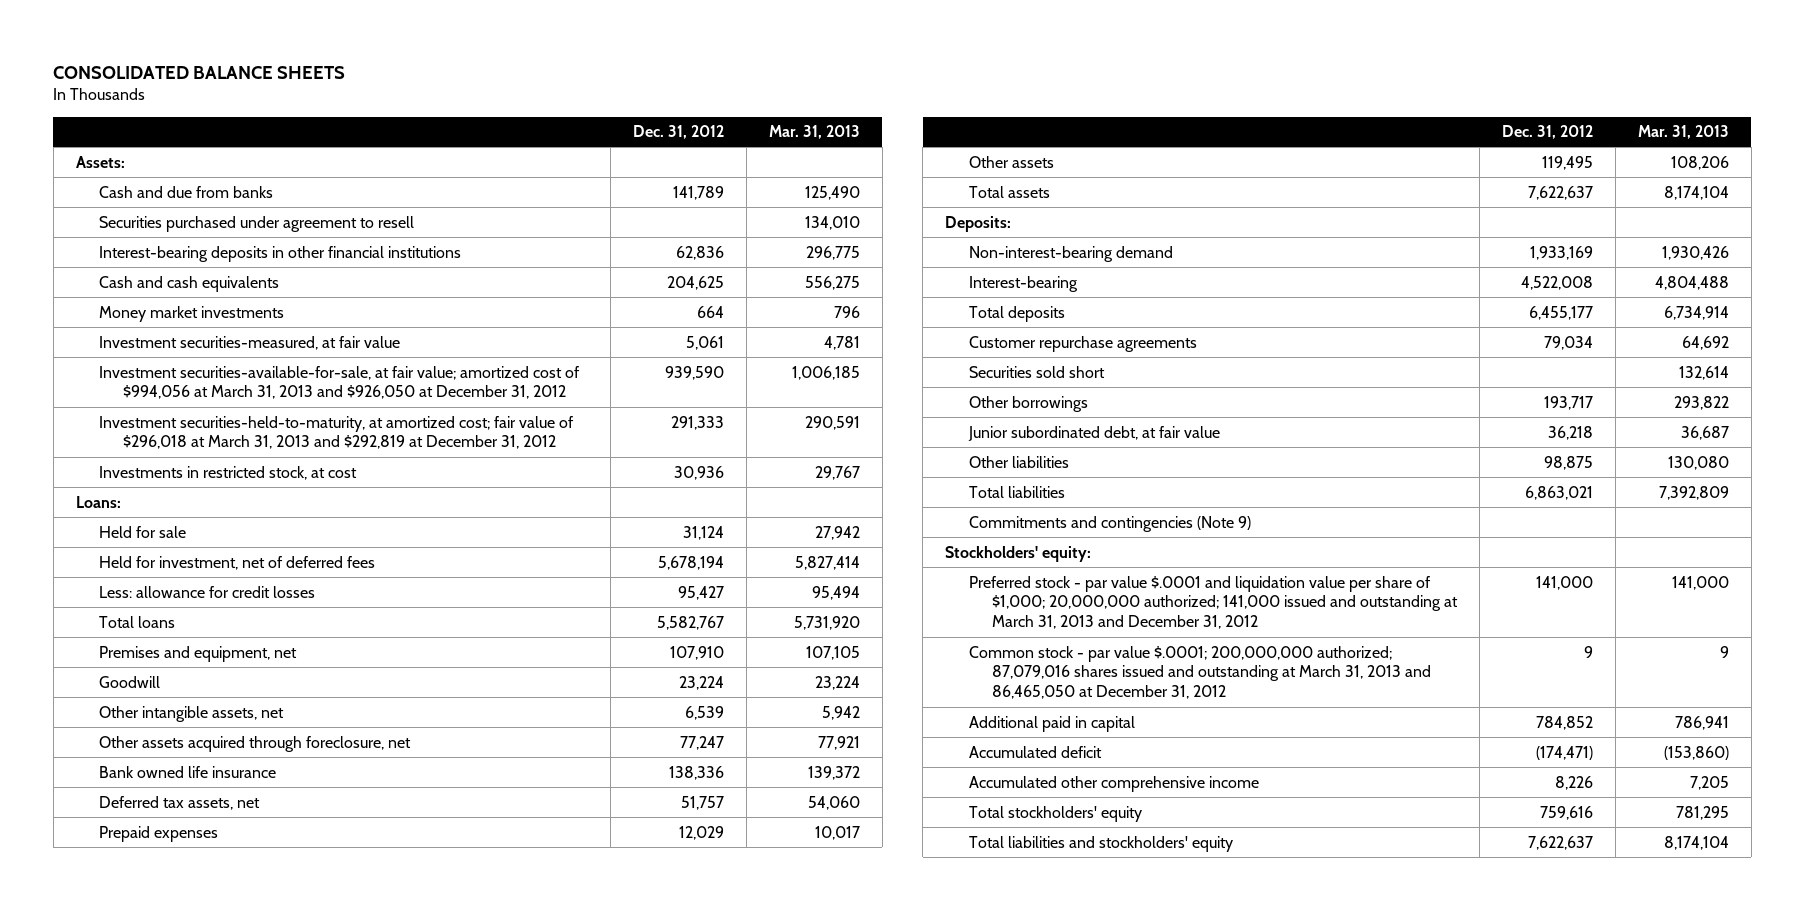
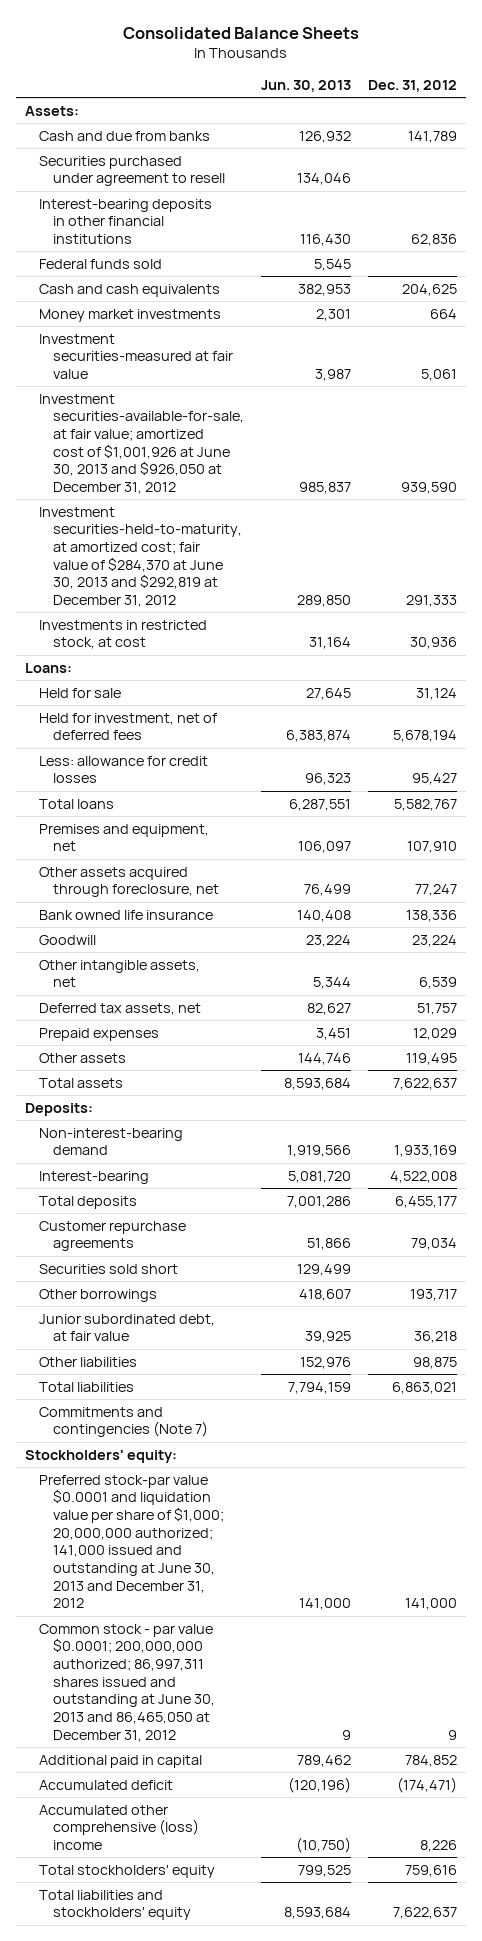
- CONSOLIDATED BALANCE SHEETS
+ Consolidated Balance Sheets
- | Dec. 31, 2012 | Mar. 31, 2013
+ | Jun. 30, 2013 | Dec. 31, 2012
+ Federal funds sold | 5,545 |
- Investment securities-measured, at fair value | 5,061 | 4,781
- Investment securities-available-for-sale, at fair value; amortized cost of $994,056 at March 31, 2013 and $926,050 at December 31, 2012 | 939,590 | 1,006,185
- Investment securities-held-to-maturity, at amortized cost; fair value of $296,018 at March 31, 2013 and $292,819 at December 31, 2012 | 291,333 | 290,591
+ Investment securities-measured at fair value | 3,987 | 5,061
+ Investment securities-available-for-sale, at fair value; amortized cost of $1,001,926 at June 30, 2013 and $926,050 at December 31, 2012 | 985,837 | 939,590
+ Investment securities-held-to-maturity, at amortized cost; fair value of $284,370 at June 30, 2013 and $292,819 at December 31, 2012 | 289,850 | 291,333
moved down: Goodwill | 23,224 | 23,224
moved down: Other intangible assets, net | 5,344 | 6,539
- Commitments and contingencies (Note 9)
+ Commitments and contingencies (Note 7)
- Preferred stock - par value $.0001 and liquidation value per share of $1,000; 20,000,000 authorized; 141,000 issued and outstanding at March 31, 2013 and December 31, 2012 | 141,000 | 141,000
- Common stock - par value $.0001; 200,000,000 authorized; 87,079,016 shares issued and outstanding at March 31, 2013 and 86,465,050 at December 31, 2012 | 9 | 9
+ Preferred stock-par value $0.0001 and liquidation value per share of $1,000; 20,000,000 authorized; 141,000 issued and outstanding at June 30, 2013 and December 31, 2012 | 141,000 | 141,000
+ Common stock - par value $0.0001; 200,000,000 authorized; 86,997,311 shares issued and outstanding at June 30, 2013 and 86,465,050 at December 31, 2012 | 9 | 9
- Accumulated other comprehensive income | 8,226 | 7,205
+ Accumulated other comprehensive (loss) income | (10,750) | 8,226

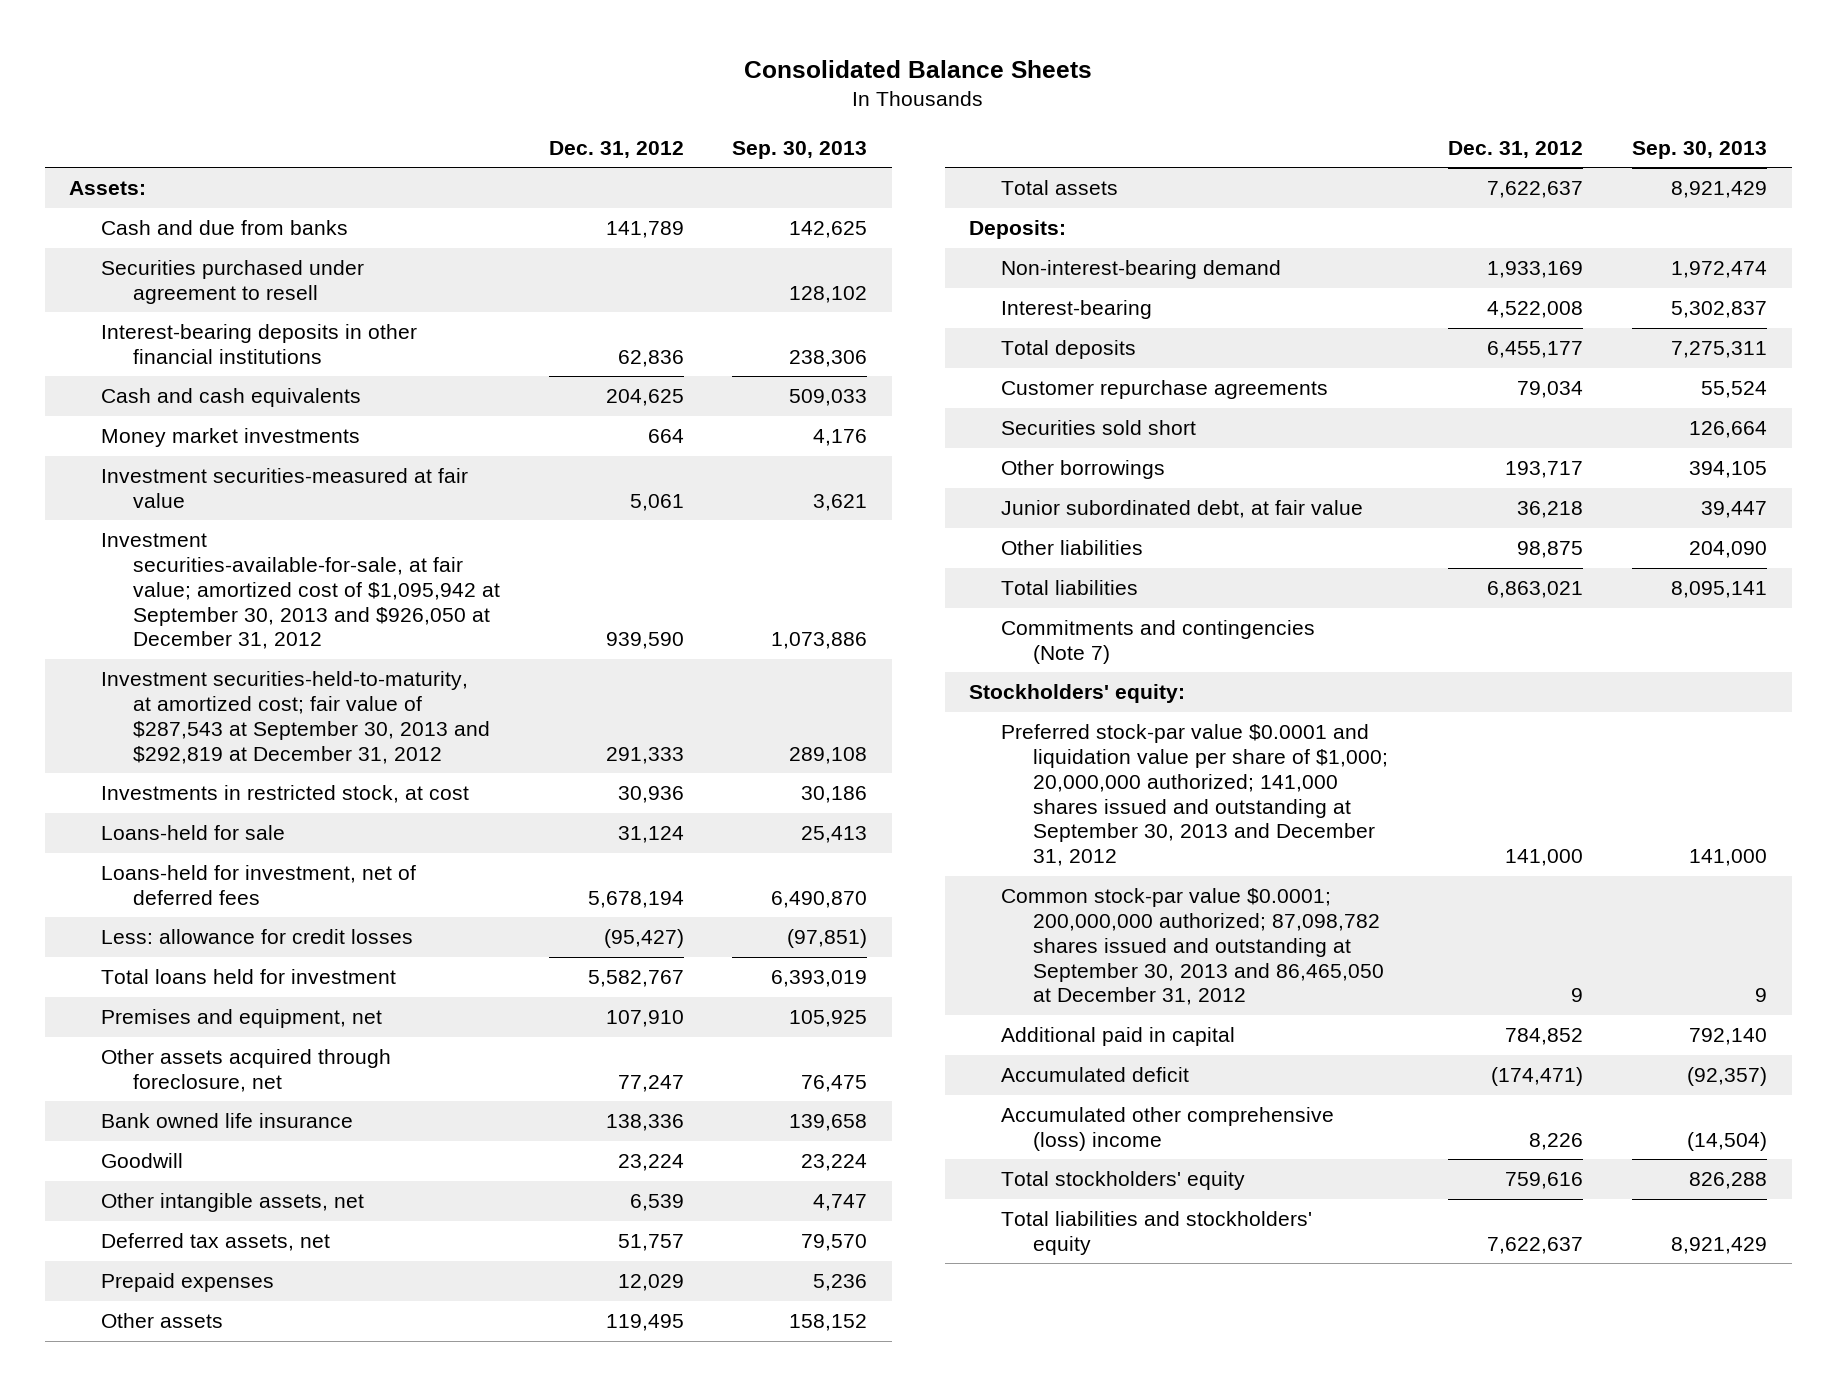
- | Jun. 30, 2013 | Dec. 31, 2012
+ | Dec. 31, 2012 | Sep. 30, 2013
- Federal funds sold | 5,545 |
- Investment securities-available-for-sale, at fair value; amortized cost of $1,001,926 at June 30, 2013 and $926,050 at December 31, 2012 | 985,837 | 939,590
- Investment securities-held-to-maturity, at amortized cost; fair value of $284,370 at June 30, 2013 and $292,819 at December 31, 2012 | 289,850 | 291,333
+ Investment securities-available-for-sale, at fair value; amortized cost of $1,095,942 at September 30, 2013 and $926,050 at December 31, 2012 | 939,590 | 1,073,886
+ Investment securities-held-to-maturity, at amortized cost; fair value of $287,543 at September 30, 2013 and $292,819 at December 31, 2012 | 291,333 | 289,108
- Loans:
- Held for sale | 27,645 | 31,124
- Held for investment, net of deferred fees | 6,383,874 | 5,678,194
- Less: allowance for credit losses | 96,323 | 95,427
- Total loans | 6,287,551 | 5,582,767
+ Loans-held for sale | 31,124 | 25,413
+ Loans-held for investment, net of deferred fees | 5,678,194 | 6,490,870
+ Less: allowance for credit losses | (95,427) | (97,851)
+ Total loans held for investment | 5,582,767 | 6,393,019
- Preferred stock-par value $0.0001 and liquidation value per share of $1,000; 20,000,000 authorized; 141,000 issued and outstanding at June 30, 2013 and December 31, 2012 | 141,000 | 141,000
- Common stock - par value $0.0001; 200,000,000 authorized; 86,997,311 shares issued and outstanding at June 30, 2013 and 86,465,050 at December 31, 2012 | 9 | 9
+ Preferred stock-par value $0.0001 and liquidation value per share of $1,000; 20,000,000 authorized; 141,000 shares issued and outstanding at September 30, 2013 and December 31, 2012 | 141,000 | 141,000
+ Common stock-par value $0.0001; 200,000,000 authorized; 87,098,782 shares issued and outstanding at September 30, 2013 and 86,465,050 at December 31, 2012 | 9 | 9

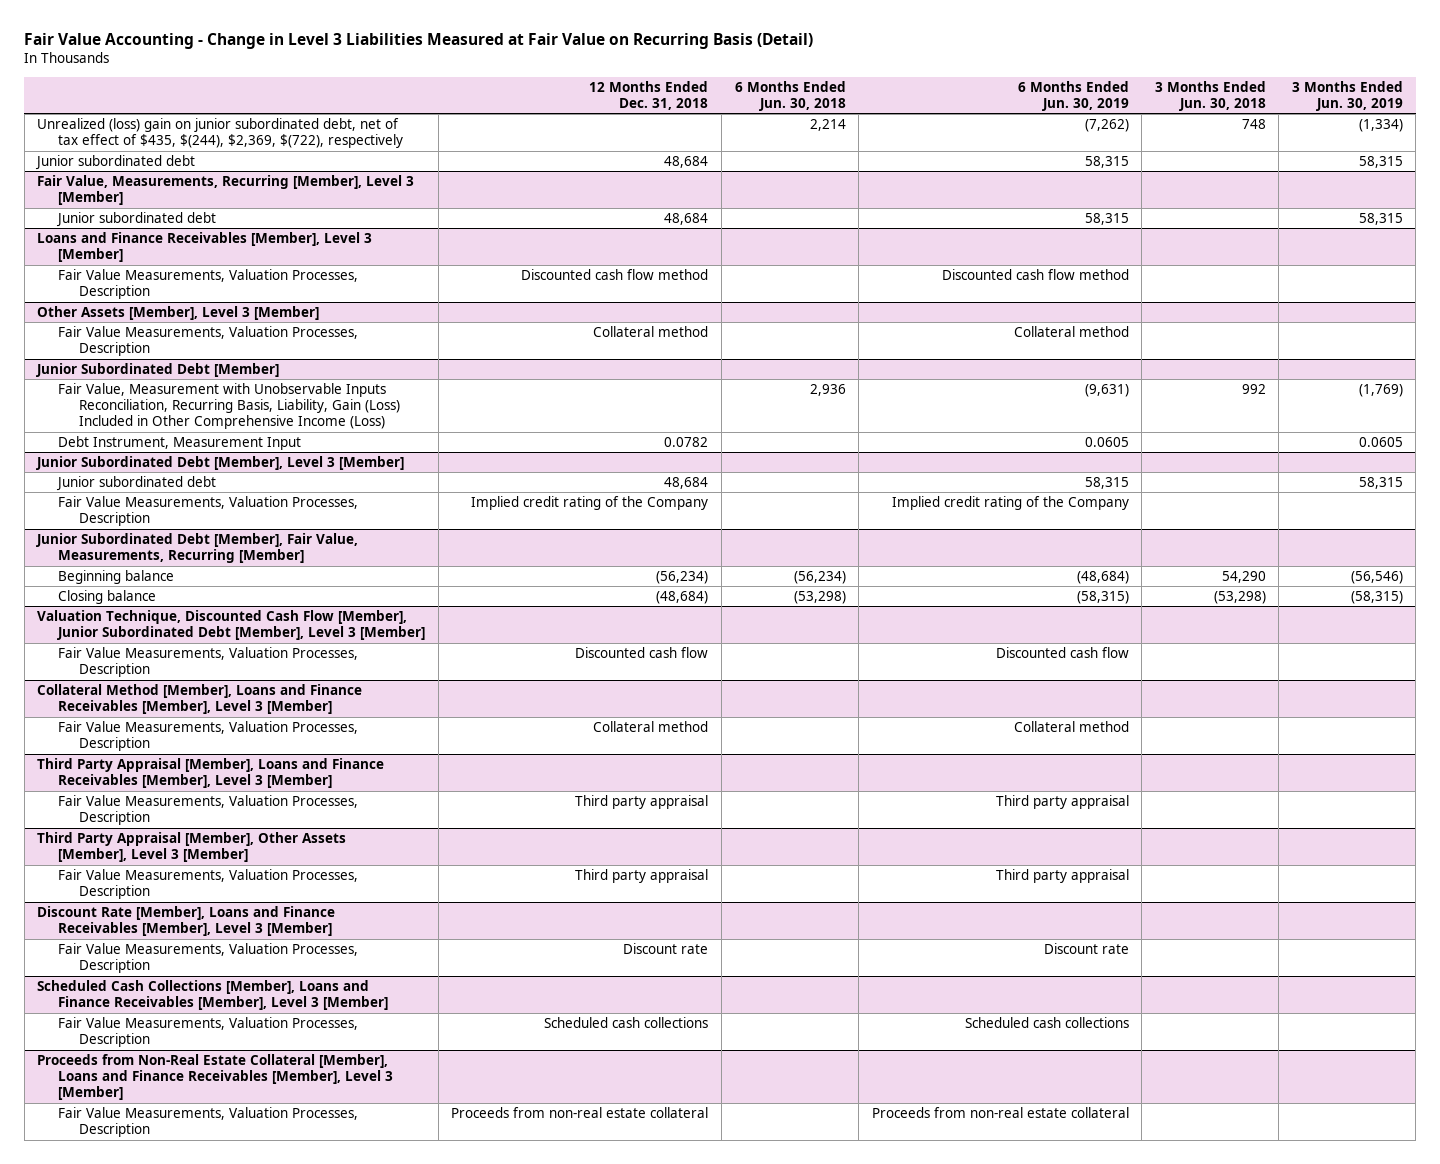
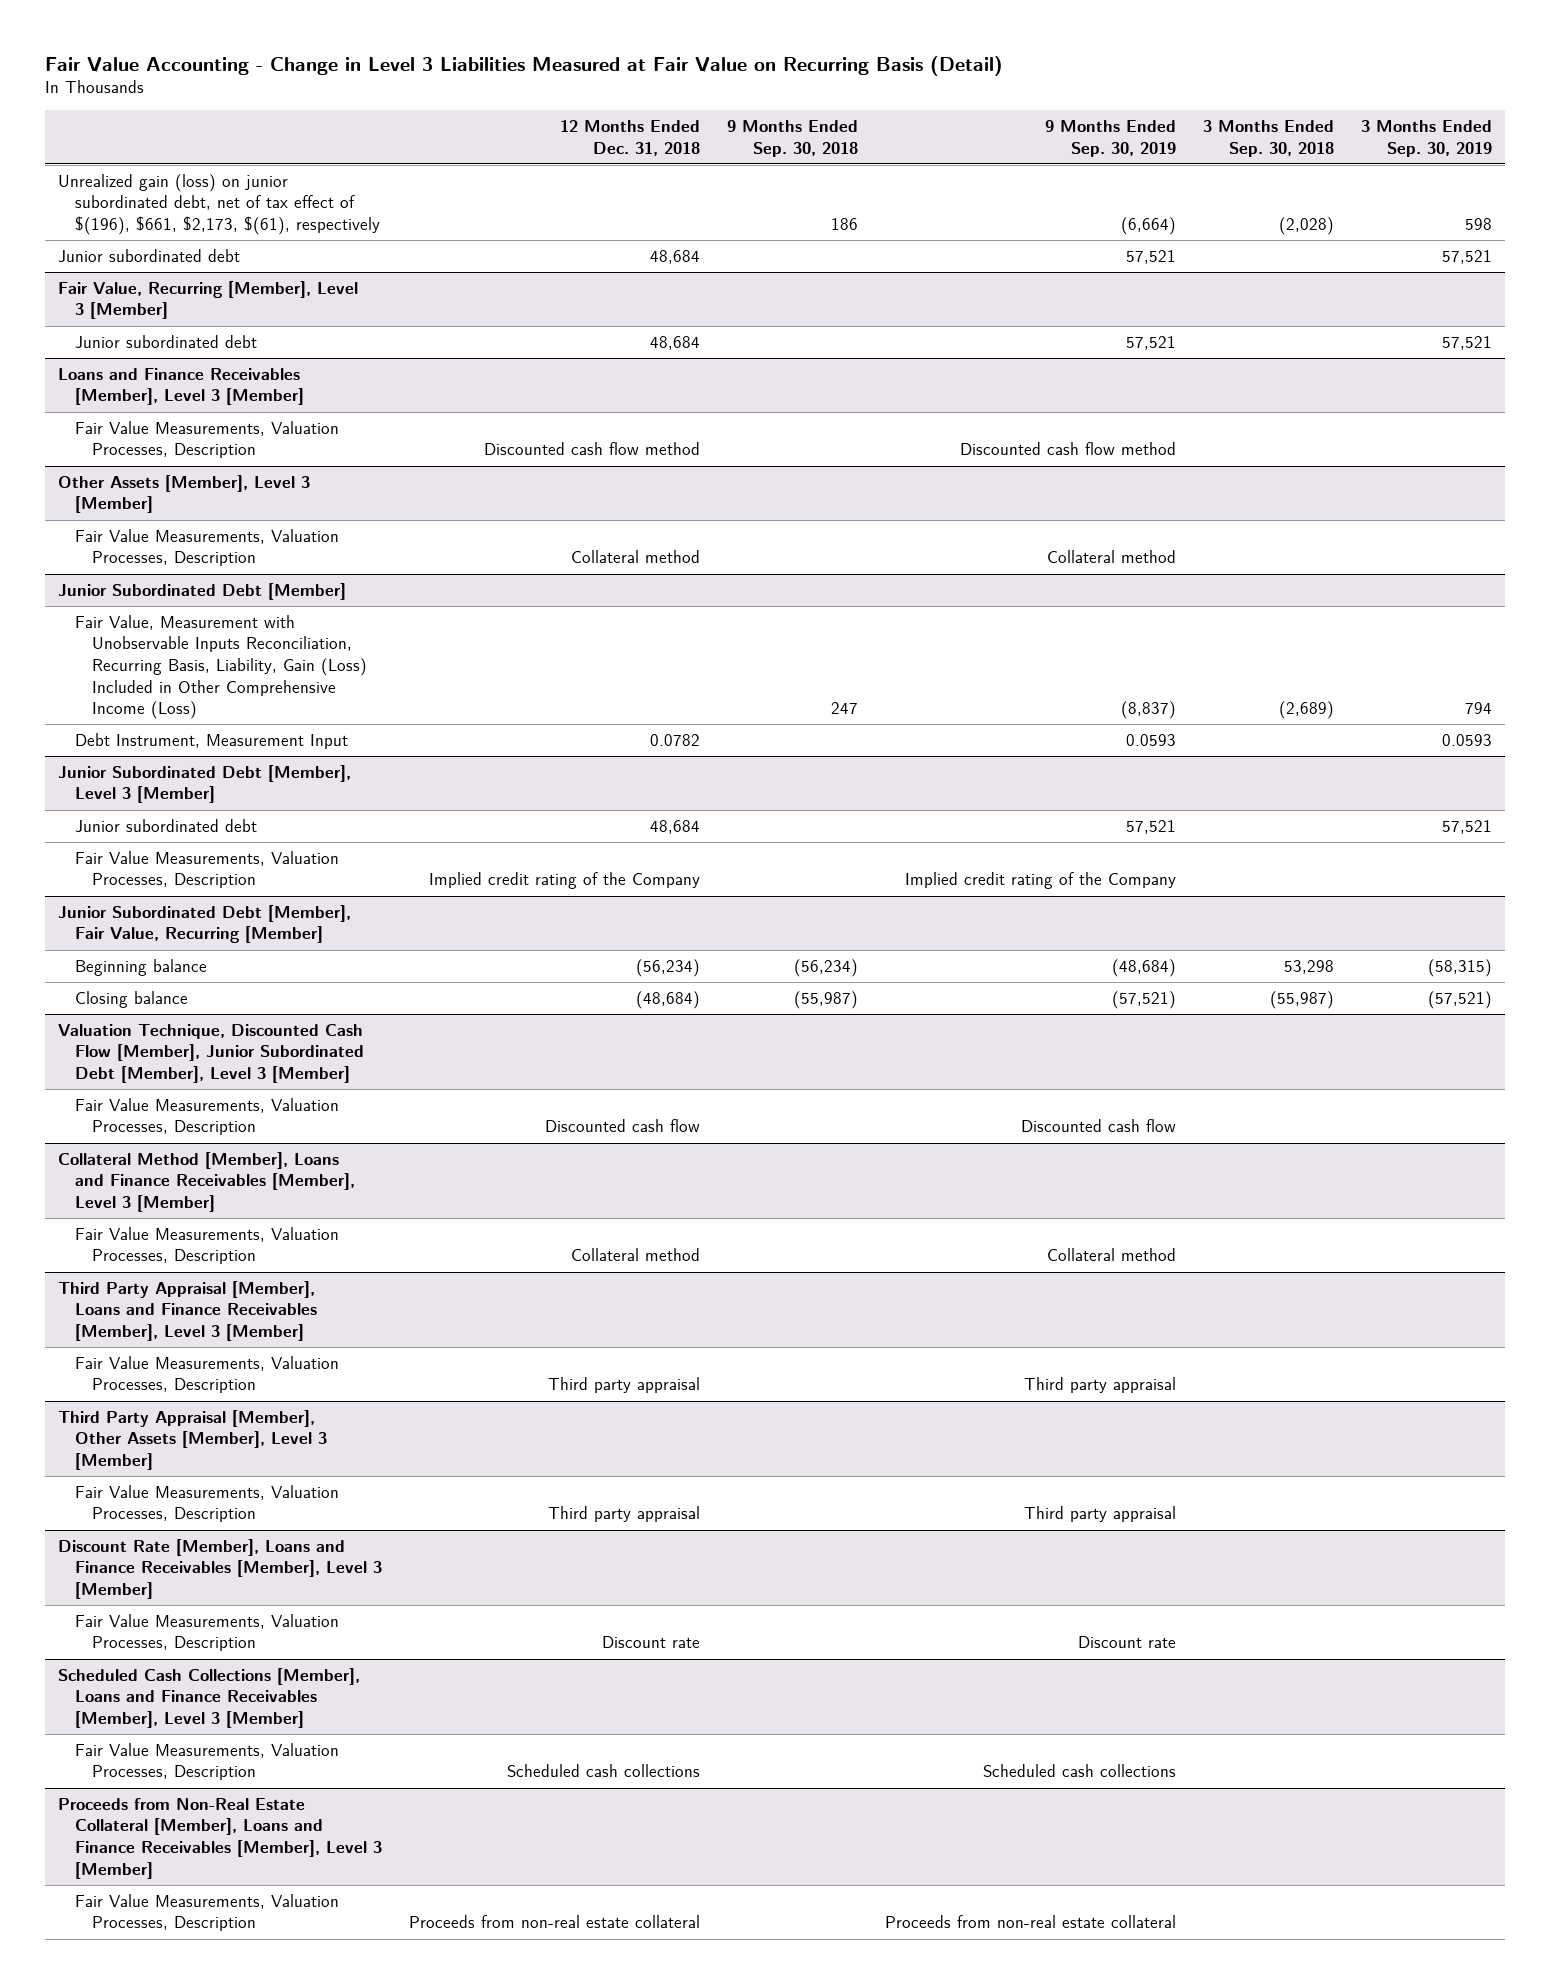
- | 12 Months Ended Dec. 31, 2018 | 6 Months Ended Jun. 30, 2018 | 6 Months Ended Jun. 30, 2019 | 3 Months Ended Jun. 30, 2018 | 3 Months Ended Jun. 30, 2019
+ | 12 Months Ended Dec. 31, 2018 | 9 Months Ended Sep. 30, 2018 | 9 Months Ended Sep. 30, 2019 | 3 Months Ended Sep. 30, 2018 | 3 Months Ended Sep. 30, 2019
- Unrealized (loss) gain on junior subordinated debt, net of tax effect of $435, $(244), $2,369, $(722), respectively | | 2,214 | (7,262) | 748 | (1,334)
+ Unrealized gain (loss) on junior subordinated debt, net of tax effect of $(196), $661, $2,173, $(61), respectively | | 186 | (6,664) | (2,028) | 598
- Fair Value, Measurements, Recurring [Member], Level 3 [Member]
+ Fair Value, Recurring [Member], Level 3 [Member]
- Junior Subordinated Debt [Member], Fair Value, Measurements, Recurring [Member]
+ Junior Subordinated Debt [Member], Fair Value, Recurring [Member]

